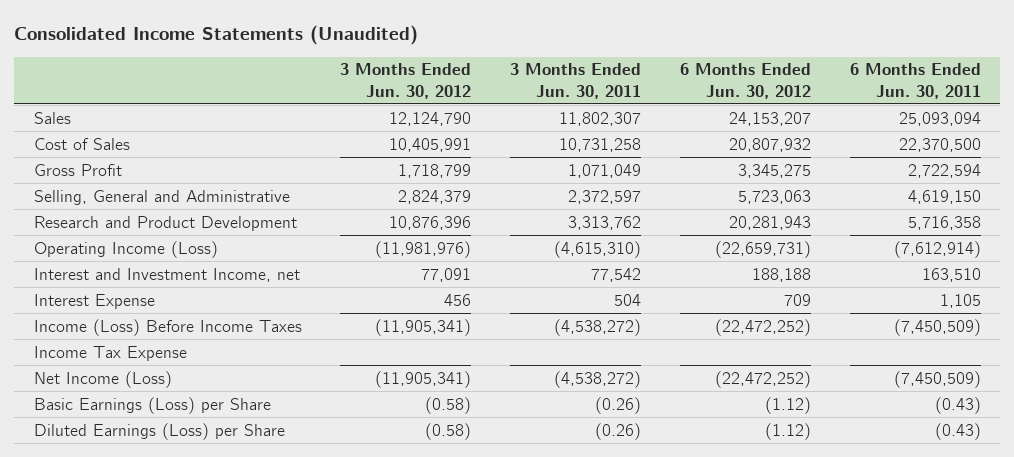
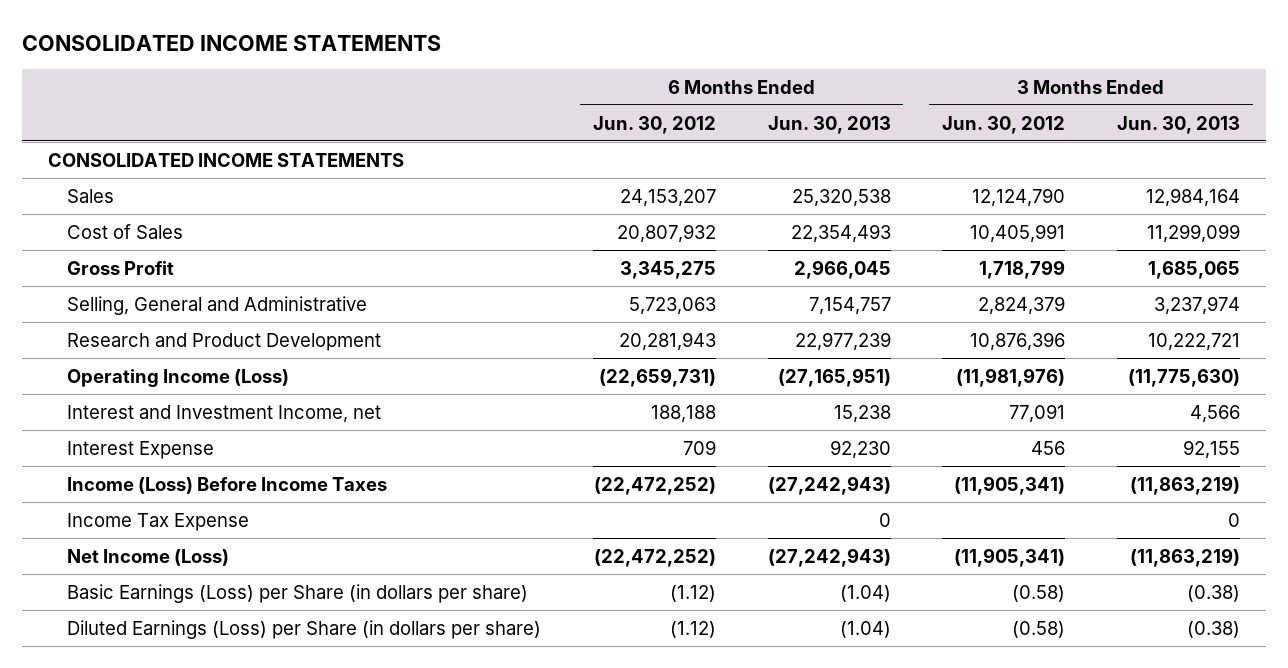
- Consolidated Income Statements (Unaudited)
+ CONSOLIDATED INCOME STATEMENTS
- | 3 Months Ended Jun. 30, 2012 | 3 Months Ended Jun. 30, 2011 | 6 Months Ended Jun. 30, 2012 | 6 Months Ended Jun. 30, 2011
+ | 6 Months Ended Jun. 30, 2012 | 6 Months Ended Jun. 30, 2013 | 3 Months Ended Jun. 30, 2012 | 3 Months Ended Jun. 30, 2013
+ CONSOLIDATED INCOME STATEMENTS
- Basic Earnings (Loss) per Share | (0.58) | (0.26) | (1.12) | (0.43)
- Diluted Earnings (Loss) per Share | (0.58) | (0.26) | (1.12) | (0.43)
+ Basic Earnings (Loss) per Share (in dollars per share) | (1.12) | (1.04) | (0.58) | (0.38)
+ Diluted Earnings (Loss) per Share (in dollars per share) | (1.12) | (1.04) | (0.58) | (0.38)

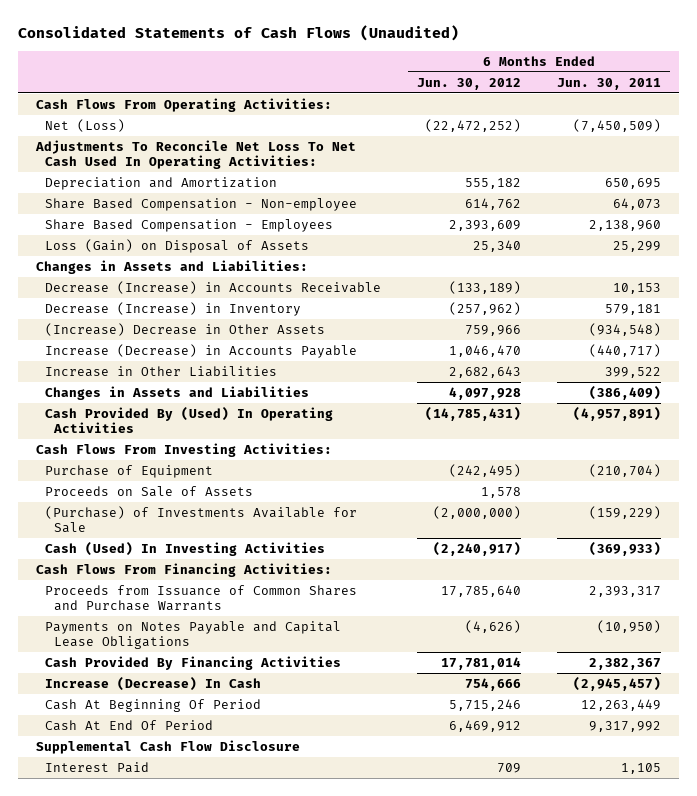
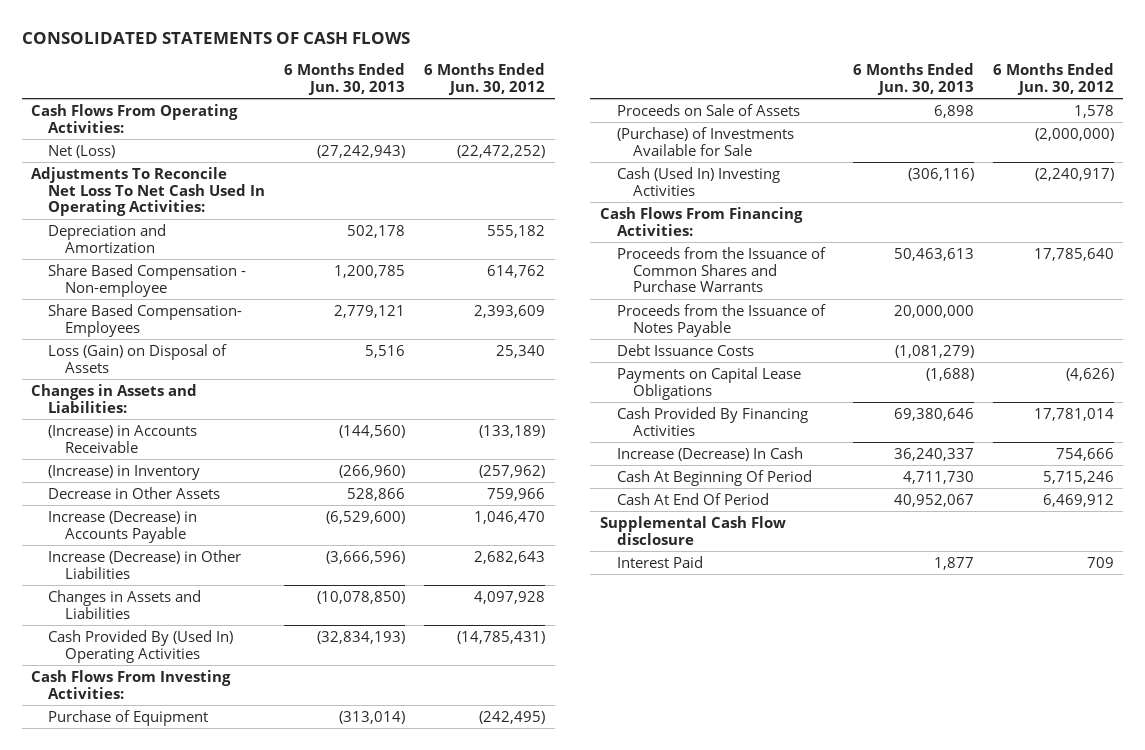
- Consolidated Statements of Cash Flows (Unaudited)
+ CONSOLIDATED STATEMENTS OF CASH FLOWS
- | 6 Months Ended Jun. 30, 2012 | 6 Months Ended Jun. 30, 2011
+ | 6 Months Ended Jun. 30, 2013 | 6 Months Ended Jun. 30, 2012
- Share Based Compensation - Employees | 2,393,609 | 2,138,960
+ Share Based Compensation- Employees | 2,779,121 | 2,393,609
- Decrease (Increase) in Accounts Receivable | (133,189) | 10,153
- Decrease (Increase) in Inventory | (257,962) | 579,181
- (Increase) Decrease in Other Assets | 759,966 | (934,548)
+ (Increase) in Accounts Receivable | (144,560) | (133,189)
+ (Increase) in Inventory | (266,960) | (257,962)
+ Decrease in Other Assets | 528,866 | 759,966
- Increase in Other Liabilities | 2,682,643 | 399,522
+ Increase (Decrease) in Other Liabilities | (3,666,596) | 2,682,643
- Cash Provided By (Used) In Operating Activities | (14,785,431) | (4,957,891)
+ Cash Provided By (Used In) Operating Activities | (32,834,193) | (14,785,431)
- Cash (Used) In Investing Activities | (2,240,917) | (369,933)
+ Cash (Used In) Investing Activities | (306,116) | (2,240,917)
- Proceeds from Issuance of Common Shares and Purchase Warrants | 17,785,640 | 2,393,317
- Payments on Notes Payable and Capital Lease Obligations | (4,626) | (10,950)
+ Proceeds from the Issuance of Common Shares and Purchase Warrants | 50,463,613 | 17,785,640
+ Proceeds from the Issuance of Notes Payable | 20,000,000 |
+ Debt Issuance Costs | (1,081,279) |
+ Payments on Capital Lease Obligations | (1,688) | (4,626)
- Supplemental Cash Flow Disclosure
+ Supplemental Cash Flow disclosure

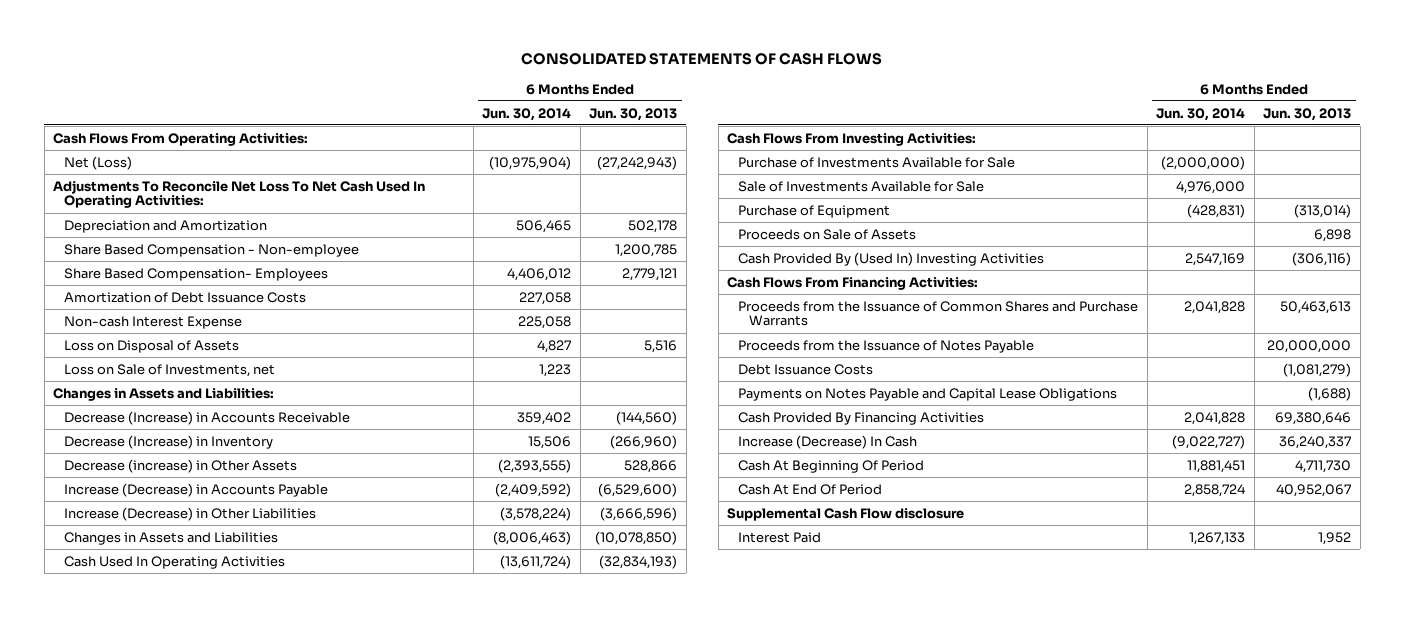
- | 6 Months Ended Jun. 30, 2013 | 6 Months Ended Jun. 30, 2012
+ | 6 Months Ended Jun. 30, 2014 | 6 Months Ended Jun. 30, 2013
- Loss (Gain) on Disposal of Assets | 5,516 | 25,340
+ Amortization of Debt Issuance Costs | 227,058 |
+ Non-cash Interest Expense | 225,058 |
+ Loss on Disposal of Assets | 4,827 | 5,516
+ Loss on Sale of Investments, net | 1,223 |
- (Increase) in Accounts Receivable | (144,560) | (133,189)
- (Increase) in Inventory | (266,960) | (257,962)
- Decrease in Other Assets | 528,866 | 759,966
+ Decrease (Increase) in Accounts Receivable | 359,402 | (144,560)
+ Decrease (Increase) in Inventory | 15,506 | (266,960)
+ Decrease (increase) in Other Assets | (2,393,555) | 528,866
- Cash Provided By (Used In) Operating Activities | (32,834,193) | (14,785,431)
+ Cash Used In Operating Activities | (13,611,724) | (32,834,193)
+ Purchase of Investments Available for Sale | (2,000,000) |
+ Sale of Investments Available for Sale | 4,976,000 |
- (Purchase) of Investments Available for Sale | | (2,000,000)
- Cash (Used In) Investing Activities | (306,116) | (2,240,917)
+ Cash Provided By (Used In) Investing Activities | 2,547,169 | (306,116)
- Payments on Capital Lease Obligations | (1,688) | (4,626)
+ Payments on Notes Payable and Capital Lease Obligations | | (1,688)
- Interest Paid | 1,877 | 709
+ Interest Paid | 1,267,133 | 1,952

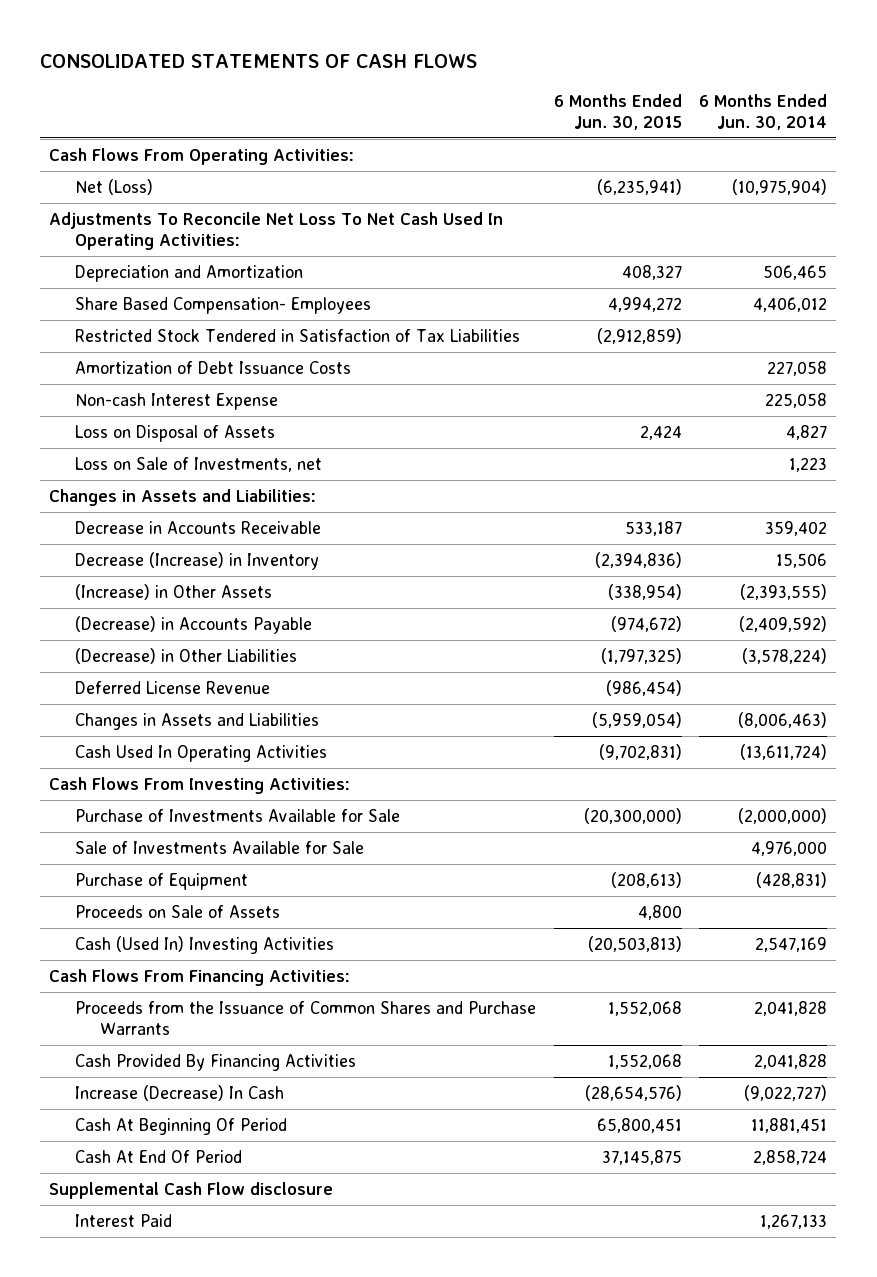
- | 6 Months Ended Jun. 30, 2014 | 6 Months Ended Jun. 30, 2013
+ | 6 Months Ended Jun. 30, 2015 | 6 Months Ended Jun. 30, 2014
- Share Based Compensation - Non-employee | | 1,200,785
+ Restricted Stock Tendered in Satisfaction of Tax Liabilities | (2,912,859) |
- Decrease (Increase) in Accounts Receivable | 359,402 | (144,560)
+ Decrease in Accounts Receivable | 533,187 | 359,402
- Decrease (increase) in Other Assets | (2,393,555) | 528,866
- Increase (Decrease) in Accounts Payable | (2,409,592) | (6,529,600)
- Increase (Decrease) in Other Liabilities | (3,578,224) | (3,666,596)
+ (Increase) in Other Assets | (338,954) | (2,393,555)
+ (Decrease) in Accounts Payable | (974,672) | (2,409,592)
+ (Decrease) in Other Liabilities | (1,797,325) | (3,578,224)
+ Deferred License Revenue | (986,454) |
- Cash Provided By (Used In) Investing Activities | 2,547,169 | (306,116)
+ Cash (Used In) Investing Activities | (20,503,813) | 2,547,169
- Proceeds from the Issuance of Notes Payable | | 20,000,000
- Debt Issuance Costs | | (1,081,279)
- Payments on Notes Payable and Capital Lease Obligations | | (1,688)

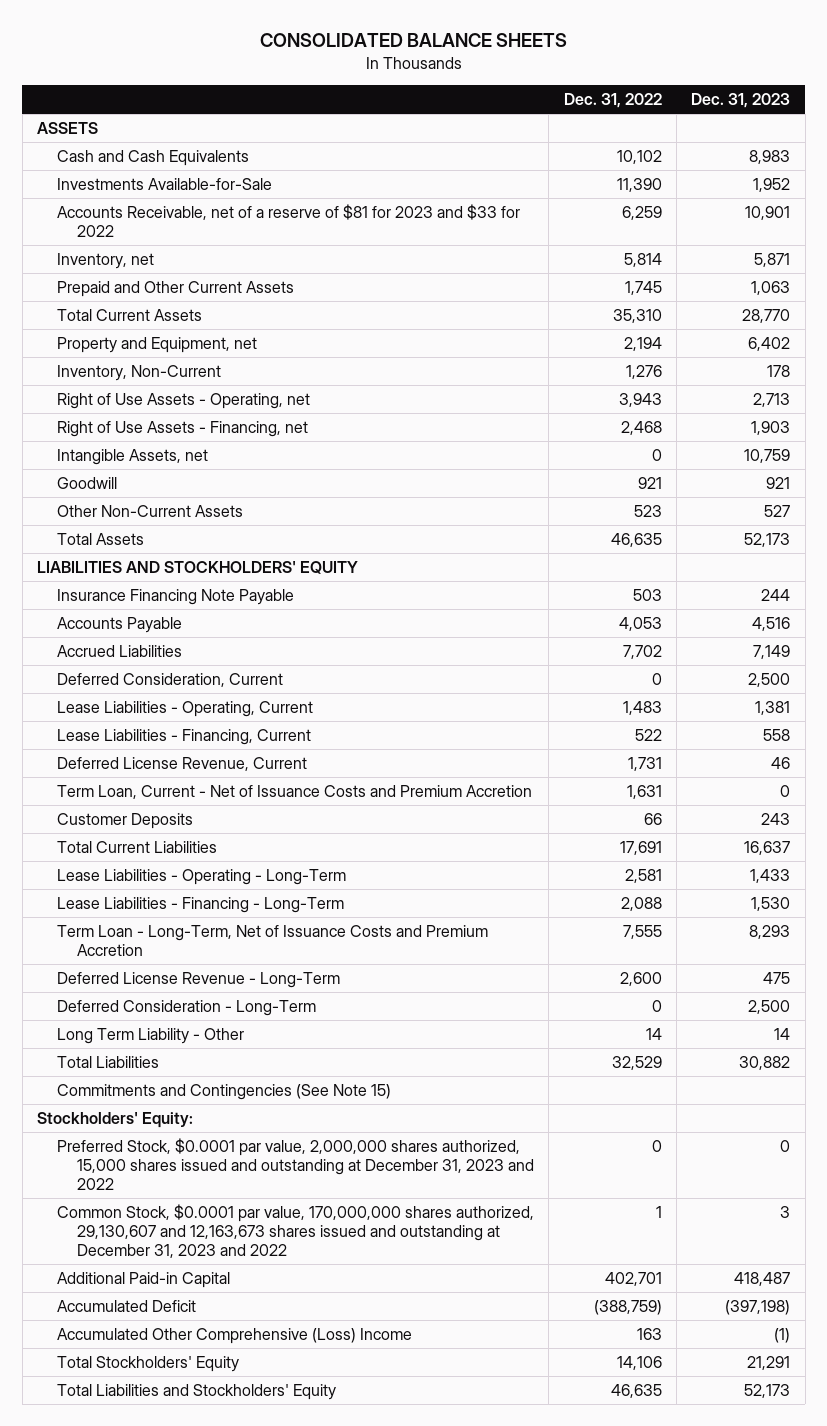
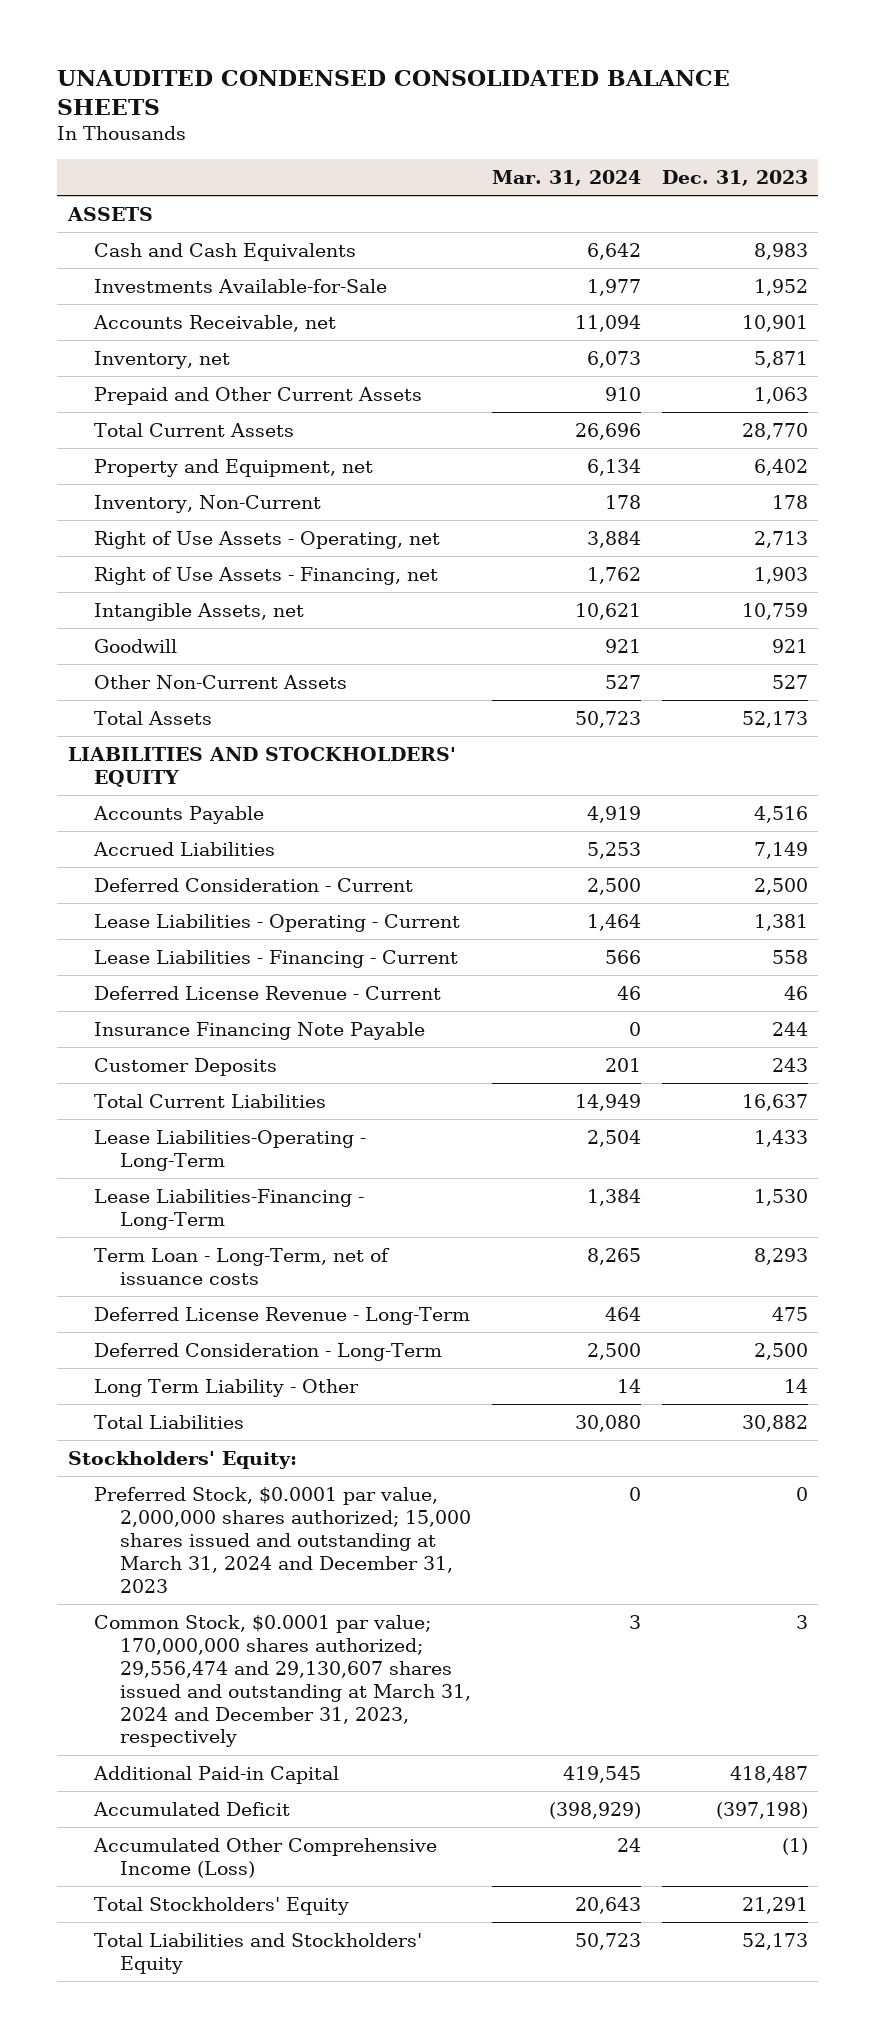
- CONSOLIDATED BALANCE SHEETS
+ UNAUDITED CONDENSED CONSOLIDATED BALANCE SHEETS
- | Dec. 31, 2022 | Dec. 31, 2023
+ | Mar. 31, 2024 | Dec. 31, 2023
- Accounts Receivable, net of a reserve of $81 for 2023 and $33 for 2022 | 6,259 | 10,901
+ Accounts Receivable, net | 11,094 | 10,901
- Deferred Consideration, Current | 0 | 2,500
- Lease Liabilities - Operating, Current | 1,483 | 1,381
- Lease Liabilities - Financing, Current | 522 | 558
- Deferred License Revenue, Current | 1,731 | 46
- Term Loan, Current - Net of Issuance Costs and Premium Accretion | 1,631 | 0
+ Deferred Consideration - Current | 2,500 | 2,500
+ Lease Liabilities - Operating - Current | 1,464 | 1,381
+ Lease Liabilities - Financing - Current | 566 | 558
+ Deferred License Revenue - Current | 46 | 46
moved down: Insurance Financing Note Payable | 0 | 244
- Lease Liabilities - Operating - Long-Term | 2,581 | 1,433
- Lease Liabilities - Financing - Long-Term | 2,088 | 1,530
- Term Loan - Long-Term, Net of Issuance Costs and Premium Accretion | 7,555 | 8,293
+ Lease Liabilities-Operating - Long-Term | 2,504 | 1,433
+ Lease Liabilities-Financing - Long-Term | 1,384 | 1,530
+ Term Loan - Long-Term, net of issuance costs | 8,265 | 8,293
- Commitments and Contingencies (See Note 15)
- Preferred Stock, $0.0001 par value, 2,000,000 shares authorized, 15,000 shares issued and outstanding at December 31, 2023 and 2022 | 0 | 0
- Common Stock, $0.0001 par value, 170,000,000 shares authorized, 29,130,607 and 12,163,673 shares issued and outstanding at December 31, 2023 and 2022 | 1 | 3
+ Preferred Stock, $0.0001 par value, 2,000,000 shares authorized; 15,000 shares issued and outstanding at March 31, 2024 and December 31, 2023 | 0 | 0
+ Common Stock, $0.0001 par value; 170,000,000 shares authorized; 29,556,474 and 29,130,607 shares issued and outstanding at March 31, 2024 and December 31, 2023, respectively | 3 | 3
- Accumulated Other Comprehensive (Loss) Income | 163 | (1)
+ Accumulated Other Comprehensive Income (Loss) | 24 | (1)

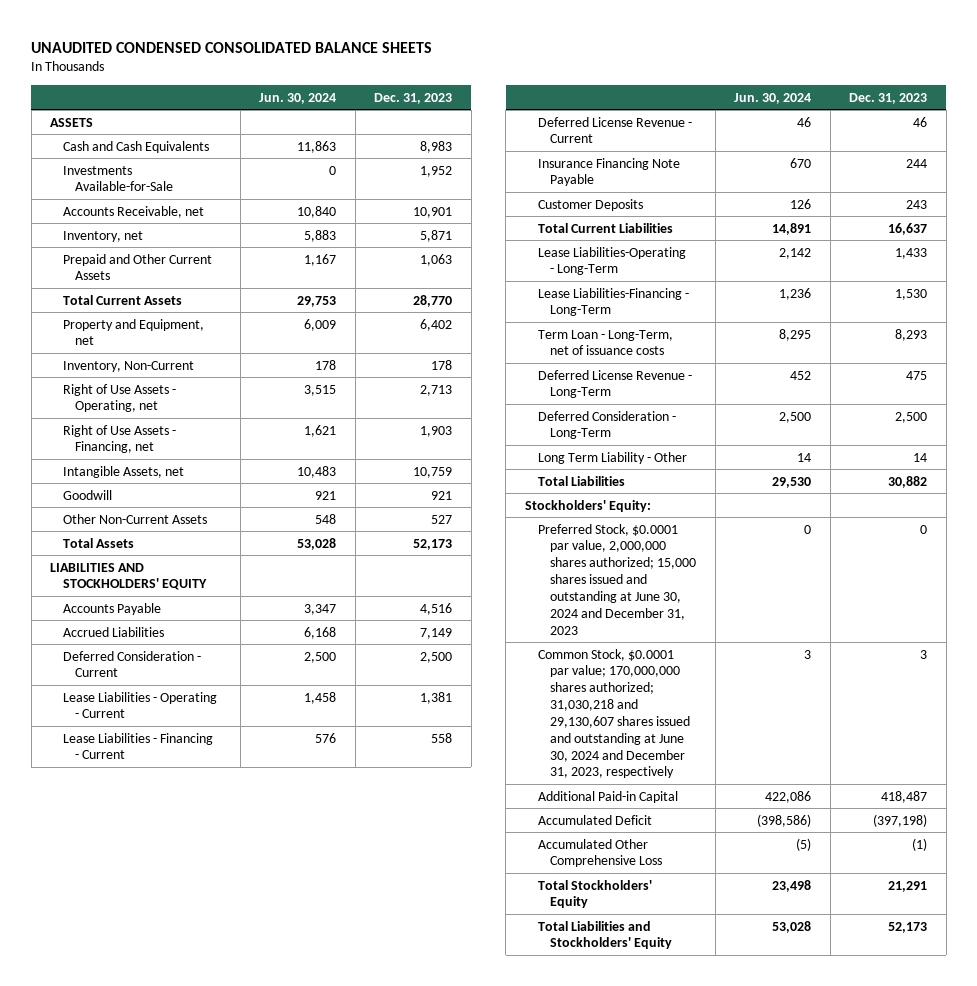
- | Mar. 31, 2024 | Dec. 31, 2023
+ | Jun. 30, 2024 | Dec. 31, 2023
- Preferred Stock, $0.0001 par value, 2,000,000 shares authorized; 15,000 shares issued and outstanding at March 31, 2024 and December 31, 2023 | 0 | 0
- Common Stock, $0.0001 par value; 170,000,000 shares authorized; 29,556,474 and 29,130,607 shares issued and outstanding at March 31, 2024 and December 31, 2023, respectively | 3 | 3
+ Preferred Stock, $0.0001 par value, 2,000,000 shares authorized; 15,000 shares issued and outstanding at June 30, 2024 and December 31, 2023 | 0 | 0
+ Common Stock, $0.0001 par value; 170,000,000 shares authorized; 31,030,218 and 29,130,607 shares issued and outstanding at June 30, 2024 and December 31, 2023, respectively | 3 | 3
- Accumulated Other Comprehensive Income (Loss) | 24 | (1)
+ Accumulated Other Comprehensive Loss | (5) | (1)

